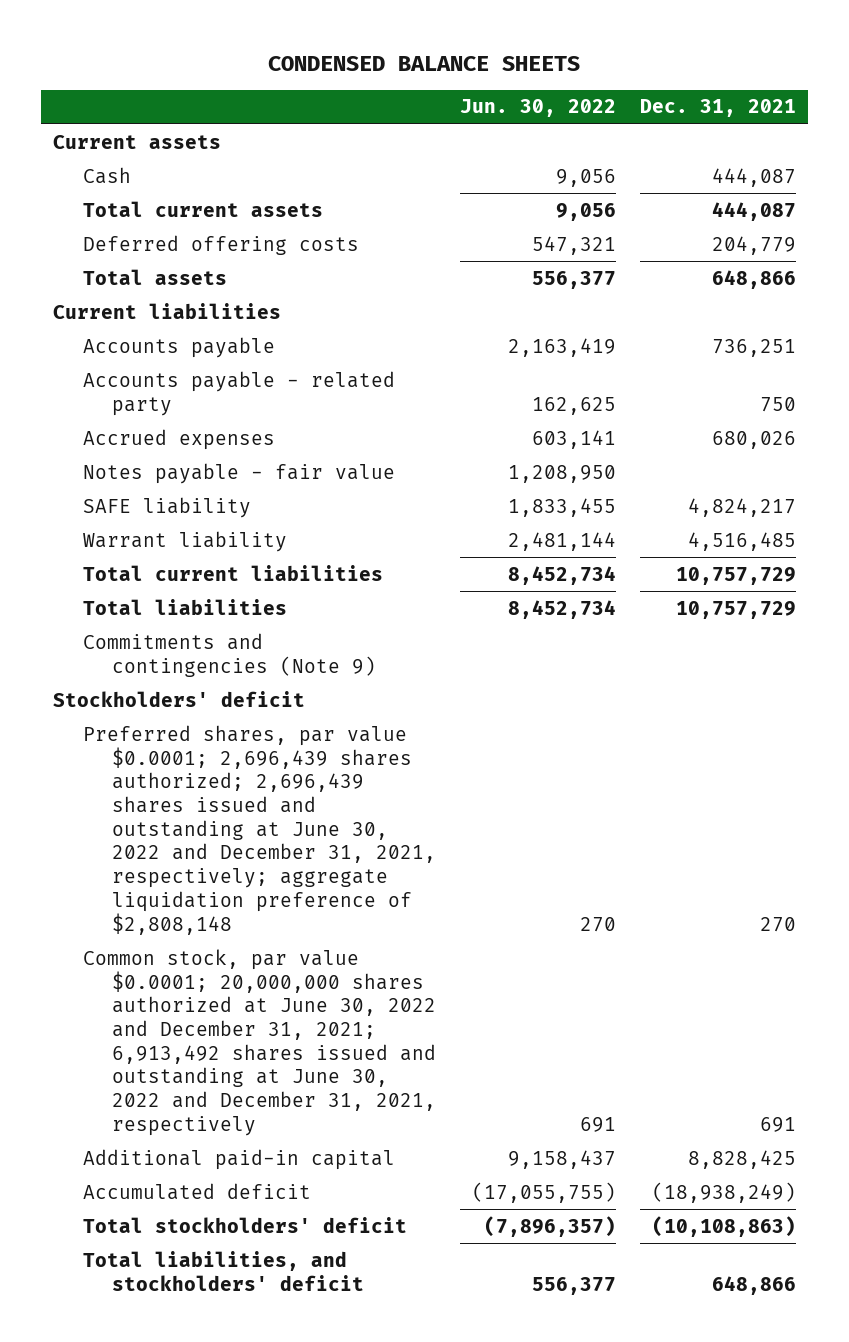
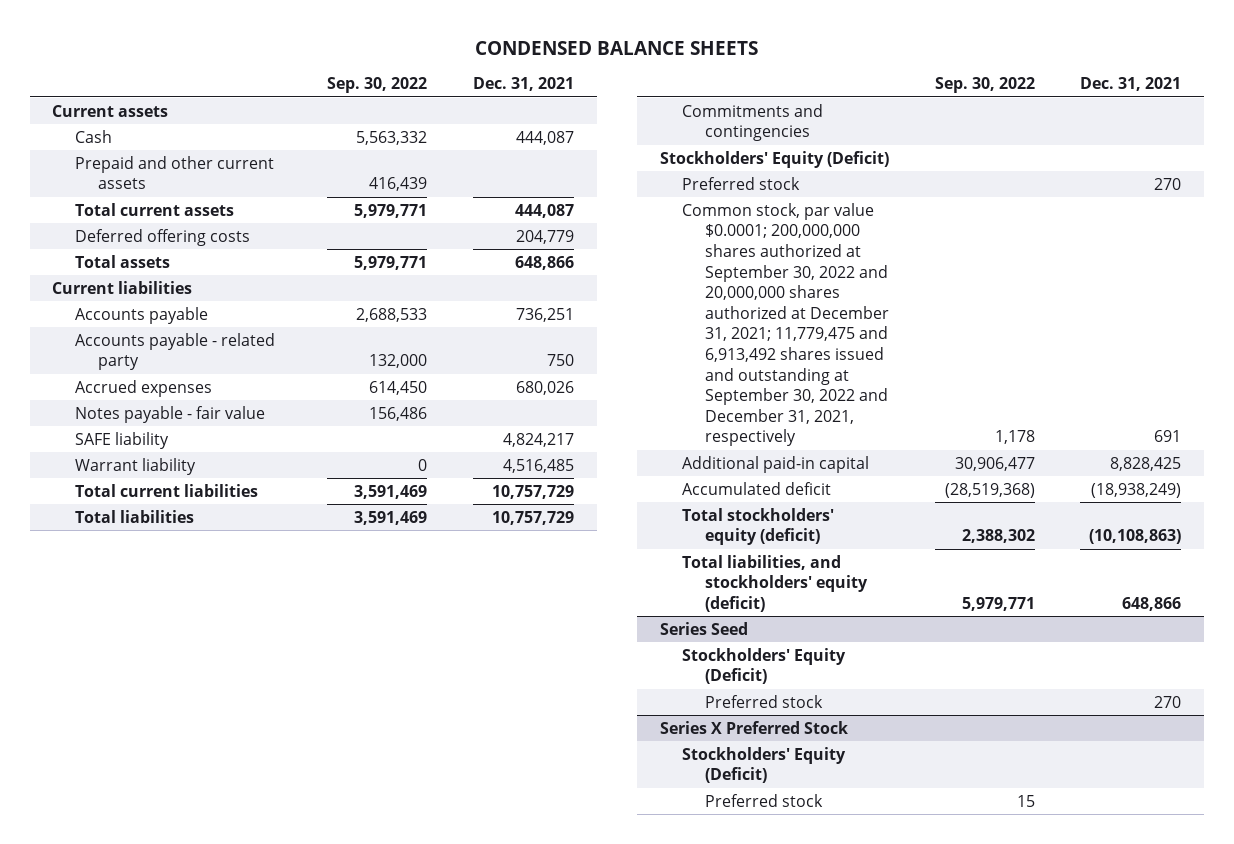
- | Jun. 30, 2022 | Dec. 31, 2021
+ | Sep. 30, 2022 | Dec. 31, 2021
+ Prepaid and other current assets | 416,439 |
- Commitments and contingencies (Note 9)
- Stockholders' deficit
- Preferred shares, par value $0.0001; 2,696,439 shares authorized; 2,696,439 shares issued and outstanding at June 30, 2022 and December 31, 2021, respectively; aggregate liquidation preference of $2,808,148 | 270 | 270
- Common stock, par value $0.0001; 20,000,000 shares authorized at June 30, 2022 and December 31, 2021; 6,913,492 shares issued and outstanding at June 30, 2022 and December 31, 2021, respectively | 691 | 691
+ Commitments and contingencies
+ Stockholders' Equity (Deficit)
+ Preferred stock | | 270
+ Common stock, par value $0.0001; 200,000,000 shares authorized at September 30, 2022 and 20,000,000 shares authorized at December 31, 2021; 11,779,475 and 6,913,492 shares issued and outstanding at September 30, 2022 and December 31, 2021, respectively | 1,178 | 691
- Total stockholders' deficit | (7,896,357) | (10,108,863)
- Total liabilities, and stockholders' deficit | 556,377 | 648,866
+ Total stockholders' equity (deficit) | 2,388,302 | (10,108,863)
+ Total liabilities, and stockholders' equity (deficit) | 5,979,771 | 648,866
+ Series Seed
+ Stockholders' Equity (Deficit)
+ Preferred stock | | 270
+ Series X Preferred Stock
+ Stockholders' Equity (Deficit)
+ Preferred stock | 15 |

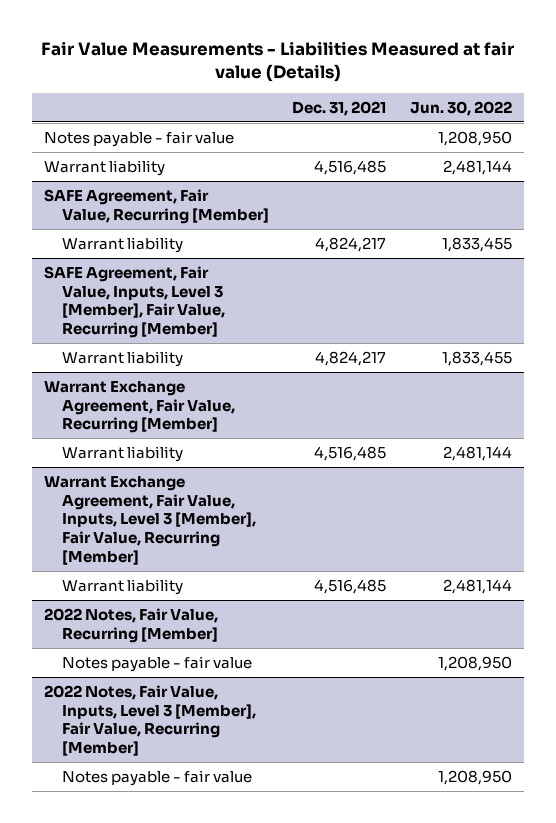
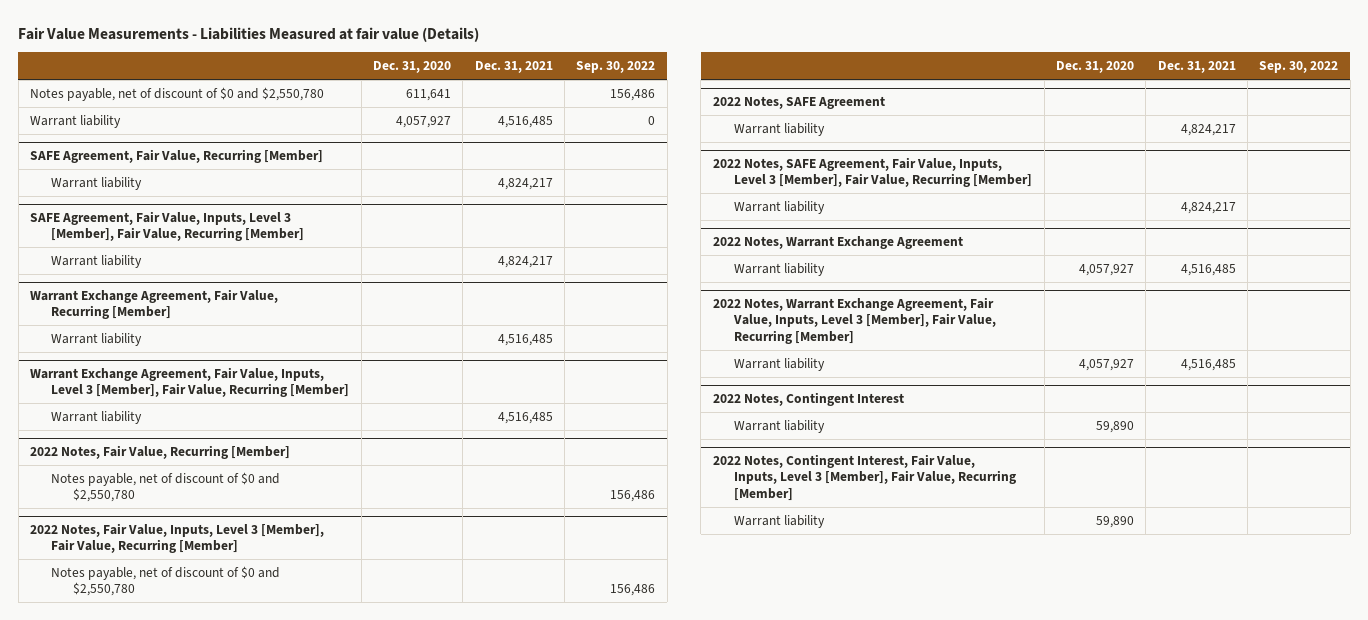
- | Dec. 31, 2021 | Jun. 30, 2022
+ | Dec. 31, 2020 | Dec. 31, 2021 | Sep. 30, 2022
- Notes payable - fair value | | 1,208,950
+ Notes payable, net of discount of $0 and $2,550,780 | 611,641 | | 156,486
@ 2022 Notes, Fair Value, Recurring [Member]
- Notes payable - fair value | | 1,208,950
+ Notes payable, net of discount of $0 and $2,550,780 | | | 156,486
@ 2022 Notes, Fair Value, Inputs, Level 3 [Member], Fair Value, Recurring [Member]
- Notes payable - fair value | | 1,208,950
+ Notes payable, net of discount of $0 and $2,550,780 | | | 156,486
+ 2022 Notes, SAFE Agreement
+ Warrant liability | | 4,824,217 |
+ 2022 Notes, SAFE Agreement, Fair Value, Inputs, Level 3 [Member], Fair Value, Recurring [Member]
+ Warrant liability | | 4,824,217 |
+ 2022 Notes, Warrant Exchange Agreement
+ Warrant liability | 4,057,927 | 4,516,485 |
+ 2022 Notes, Warrant Exchange Agreement, Fair Value, Inputs, Level 3 [Member], Fair Value, Recurring [Member]
+ Warrant liability | 4,057,927 | 4,516,485 |
+ 2022 Notes, Contingent Interest
+ Warrant liability | 59,890 | |
+ 2022 Notes, Contingent Interest, Fair Value, Inputs, Level 3 [Member], Fair Value, Recurring [Member]
+ Warrant liability | 59,890 | |

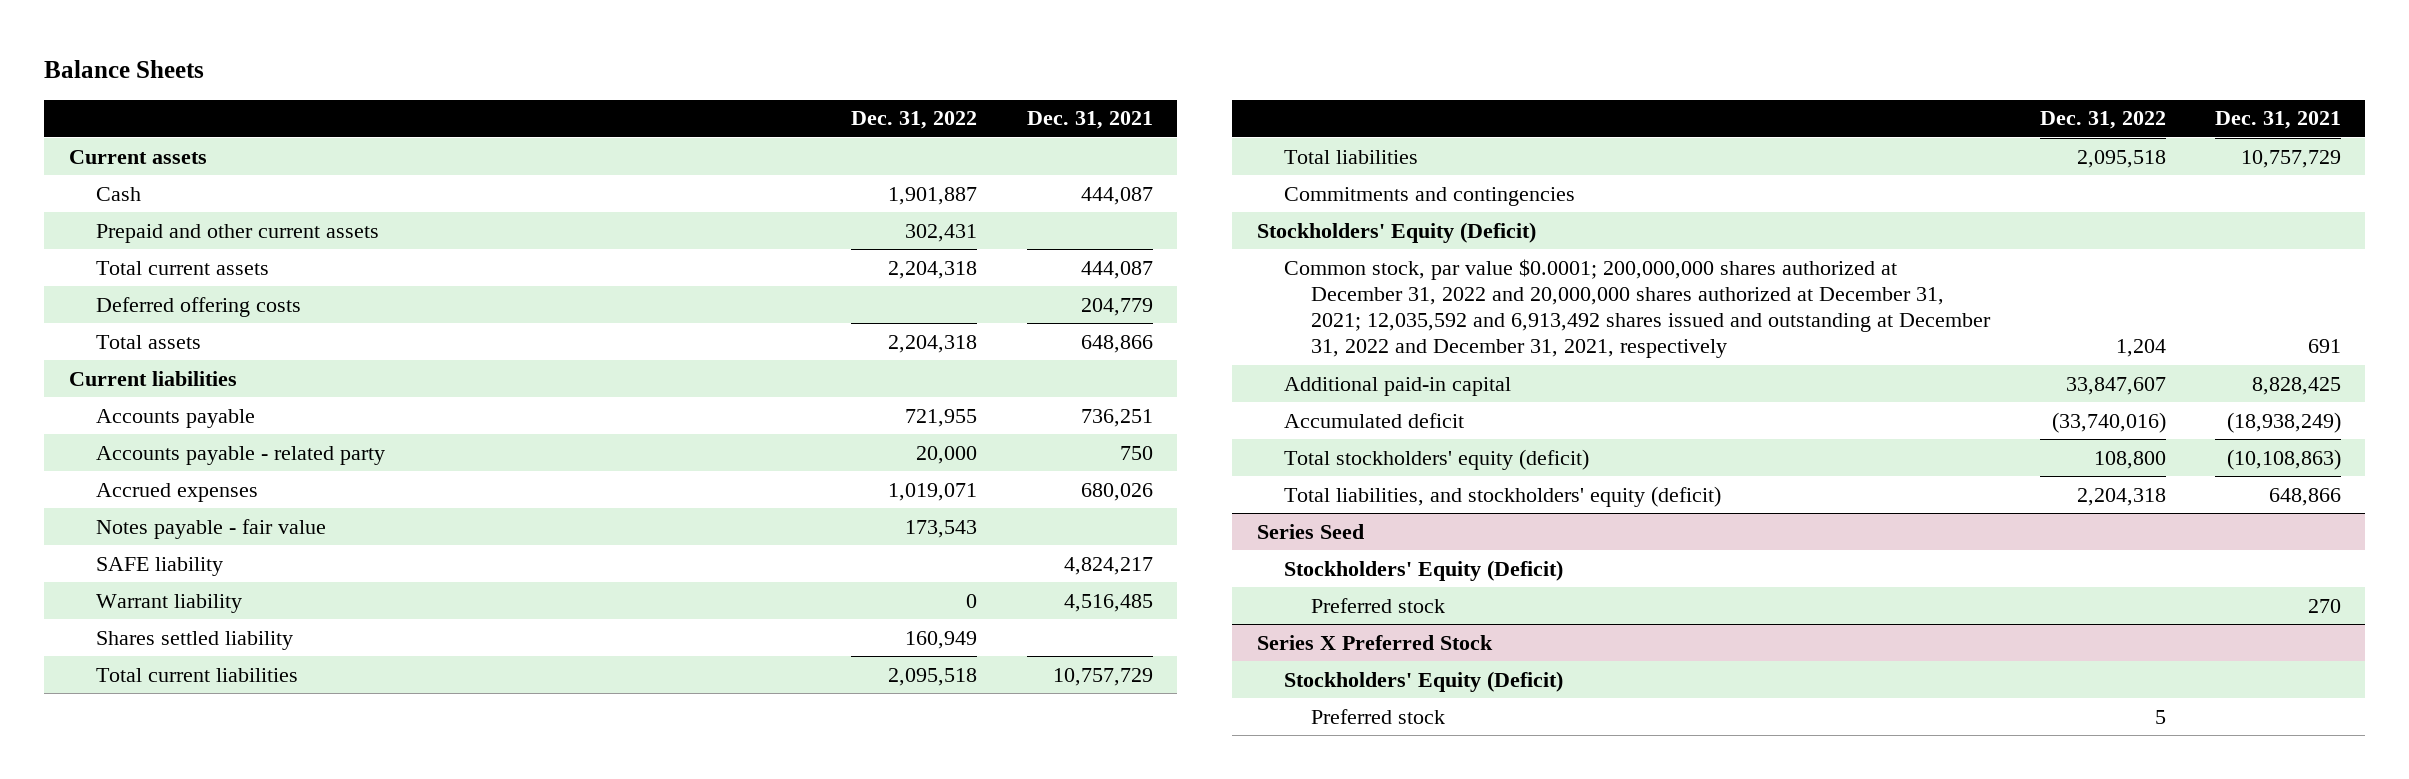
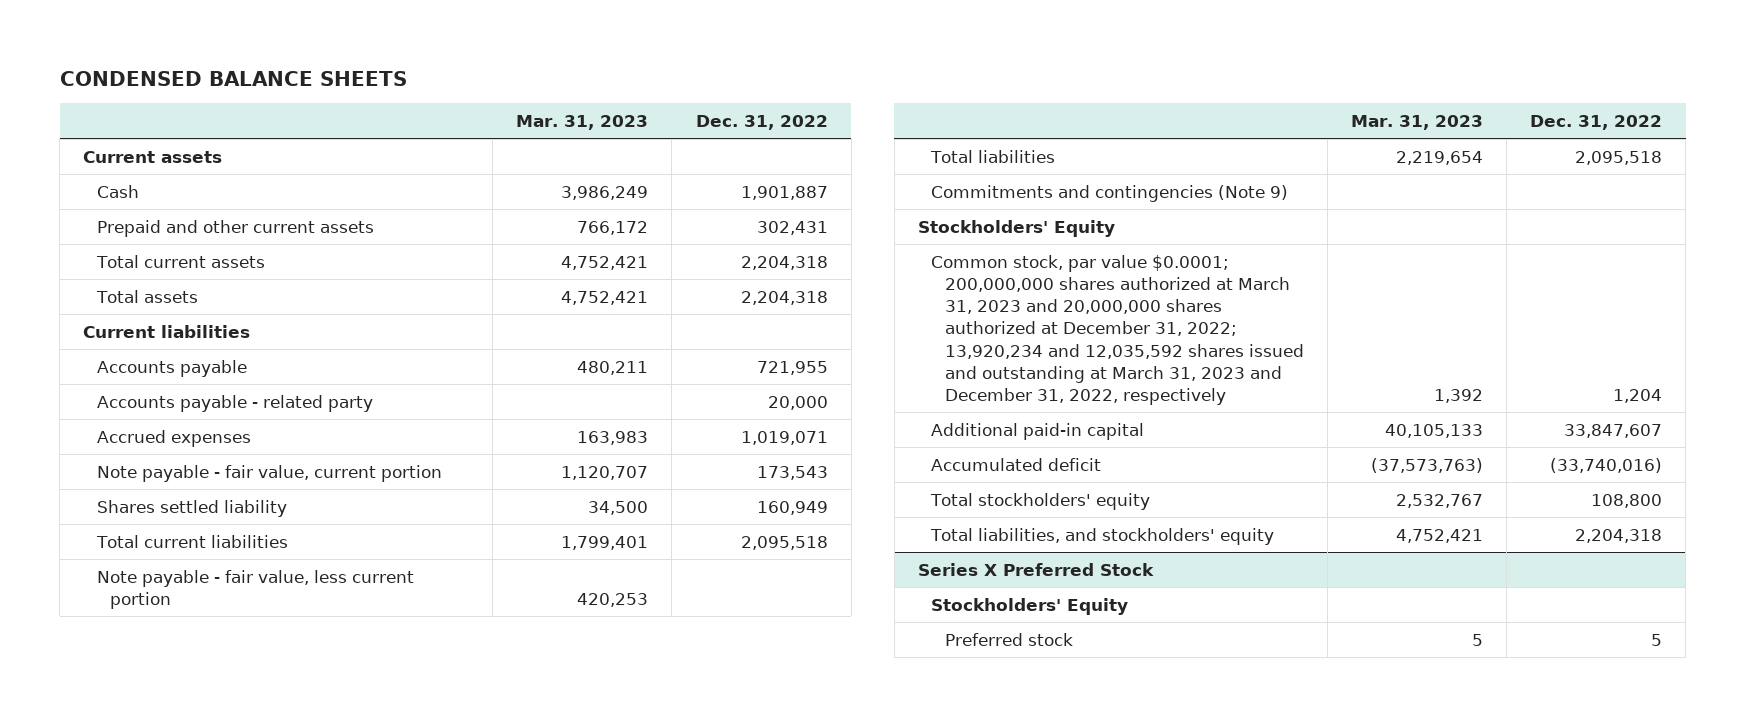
- Balance Sheets
+ CONDENSED BALANCE SHEETS
- | Dec. 31, 2022 | Dec. 31, 2021
+ | Mar. 31, 2023 | Dec. 31, 2022
- Deferred offering costs | | 204,779
- Notes payable - fair value | 173,543 |
- SAFE liability | | 4,824,217
- Warrant liability | 0 | 4,516,485
+ Note payable - fair value, current portion | 1,120,707 | 173,543
+ Note payable - fair value, less current portion | 420,253 |
- Commitments and contingencies
- Stockholders' Equity (Deficit)
- Common stock, par value $0.0001; 200,000,000 shares authorized at December 31, 2022 and 20,000,000 shares authorized at December 31, 2021; 12,035,592 and 6,913,492 shares issued and outstanding at December 31, 2022 and December 31, 2021, respectively | 1,204 | 691
+ Commitments and contingencies (Note 9)
+ Stockholders' Equity
+ Common stock, par value $0.0001; 200,000,000 shares authorized at March 31, 2023 and 20,000,000 shares authorized at December 31, 2022; 13,920,234 and 12,035,592 shares issued and outstanding at March 31, 2023 and December 31, 2022, respectively | 1,392 | 1,204
- Total stockholders' equity (deficit) | 108,800 | (10,108,863)
- Total liabilities, and stockholders' equity (deficit) | 2,204,318 | 648,866
- Series Seed
- Stockholders' Equity (Deficit)
- Preferred stock | | 270
+ Total stockholders' equity | 2,532,767 | 108,800
+ Total liabilities, and stockholders' equity | 4,752,421 | 2,204,318
@ Series X Preferred Stock
- Stockholders' Equity (Deficit)
+ Stockholders' Equity

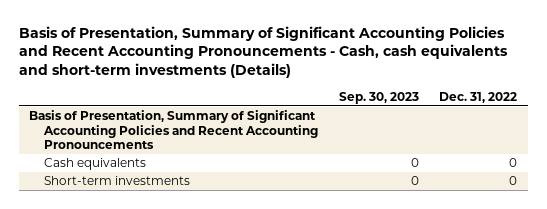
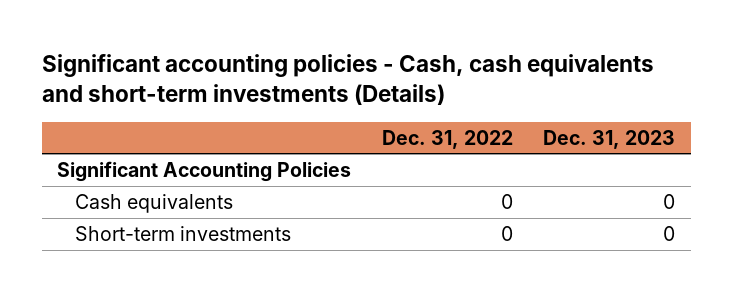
- Basis of Presentation, Summary of Significant Accounting Policies and Recent Accounting Pronouncements - Cash, cash equivalents and short-term investments (Details)
+ Significant accounting policies - Cash, cash equivalents and short-term investments (Details)
- | Sep. 30, 2023 | Dec. 31, 2022
+ | Dec. 31, 2022 | Dec. 31, 2023
- Basis of Presentation, Summary of Significant Accounting Policies and Recent Accounting Pronouncements
+ Significant Accounting Policies

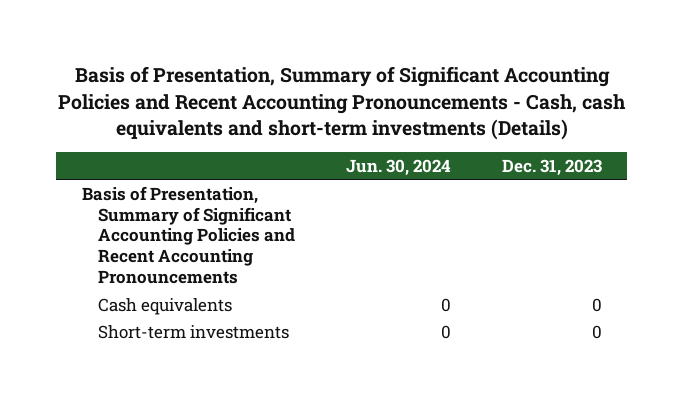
- Significant accounting policies - Cash, cash equivalents and short-term investments (Details)
+ Basis of Presentation, Summary of Significant Accounting Policies and Recent Accounting Pronouncements - Cash, cash equivalents and short-term investments (Details)
- | Dec. 31, 2022 | Dec. 31, 2023
+ | Jun. 30, 2024 | Dec. 31, 2023
- Significant Accounting Policies
+ Basis of Presentation, Summary of Significant Accounting Policies and Recent Accounting Pronouncements

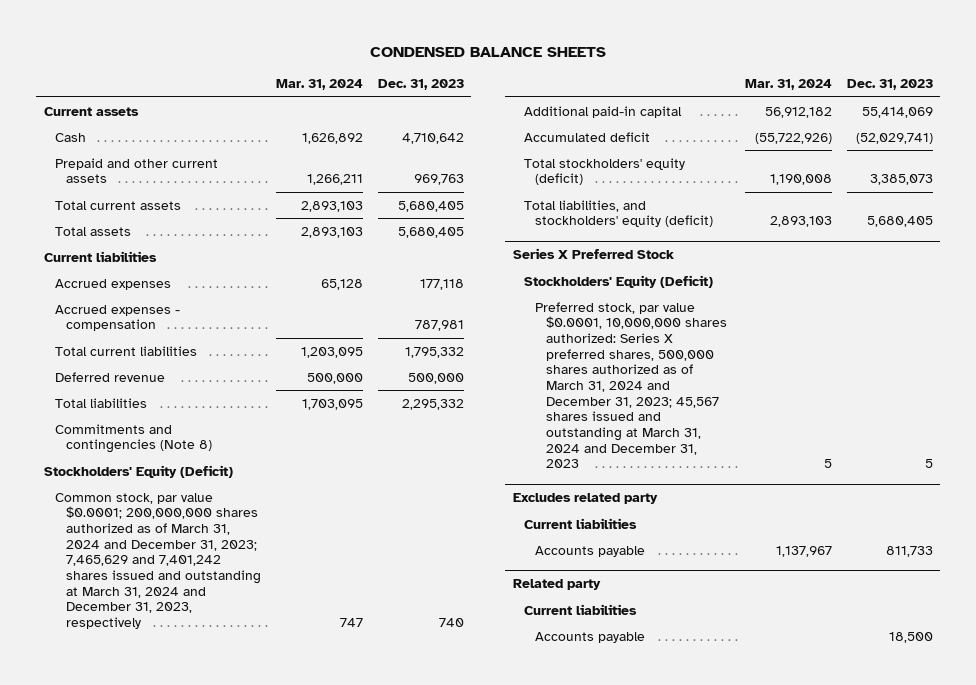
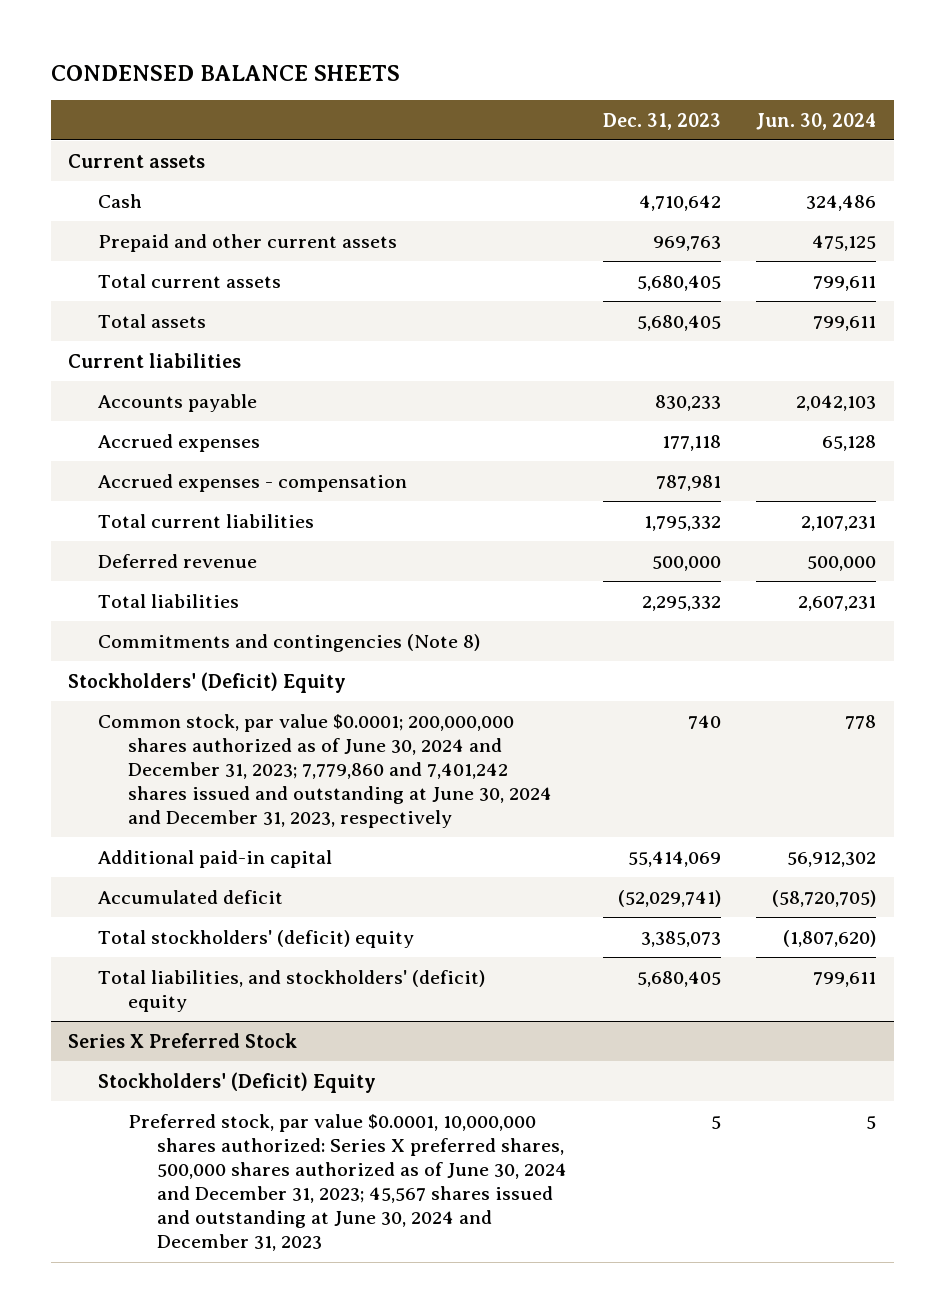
- | Mar. 31, 2024 | Dec. 31, 2023
+ | Dec. 31, 2023 | Jun. 30, 2024
+ Accounts payable | 830,233 | 2,042,103
- Stockholders' Equity (Deficit)
- Common stock, par value $0.0001; 200,000,000 shares authorized as of March 31, 2024 and December 31, 2023; 7,465,629 and 7,401,242 shares issued and outstanding at March 31, 2024 and December 31, 2023, respectively | 747 | 740
+ Stockholders' (Deficit) Equity
+ Common stock, par value $0.0001; 200,000,000 shares authorized as of June 30, 2024 and December 31, 2023; 7,779,860 and 7,401,242 shares issued and outstanding at June 30, 2024 and December 31, 2023, respectively | 740 | 778
- Total stockholders' equity (deficit) | 1,190,008 | 3,385,073
- Total liabilities, and stockholders' equity (deficit) | 2,893,103 | 5,680,405
+ Total stockholders' (deficit) equity | 3,385,073 | (1,807,620)
+ Total liabilities, and stockholders' (deficit) equity | 5,680,405 | 799,611
@ Series X Preferred Stock
- Stockholders' Equity (Deficit)
- Preferred stock, par value $0.0001, 10,000,000 shares authorized: Series X preferred shares, 500,000 shares authorized as of March 31, 2024 and December 31, 2023; 45,567 shares issued and outstanding at March 31, 2024 and December 31, 2023 | 5 | 5
- Excludes related party
- Current liabilities
- Accounts payable | 1,137,967 | 811,733
- Related party
- Current liabilities
- Accounts payable | | 18,500
@ Series X Preferred Stock
+ Stockholders' (Deficit) Equity
+ Preferred stock, par value $0.0001, 10,000,000 shares authorized: Series X preferred shares, 500,000 shares authorized as of June 30, 2024 and December 31, 2023; 45,567 shares issued and outstanding at June 30, 2024 and December 31, 2023 | 5 | 5

